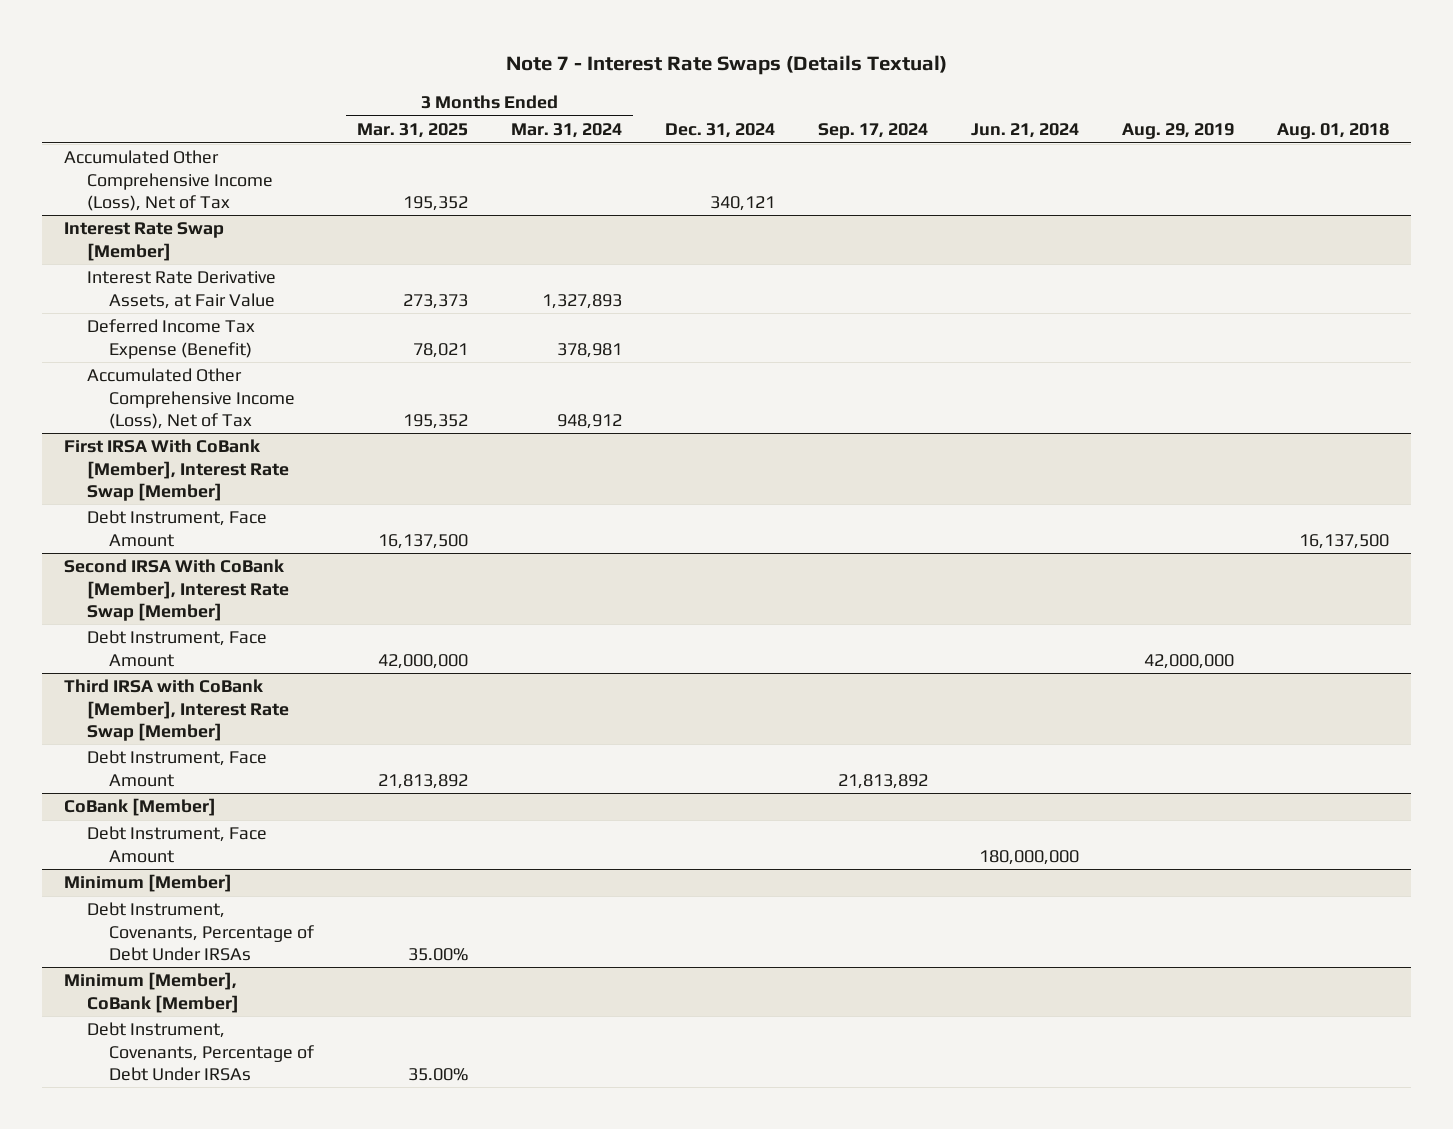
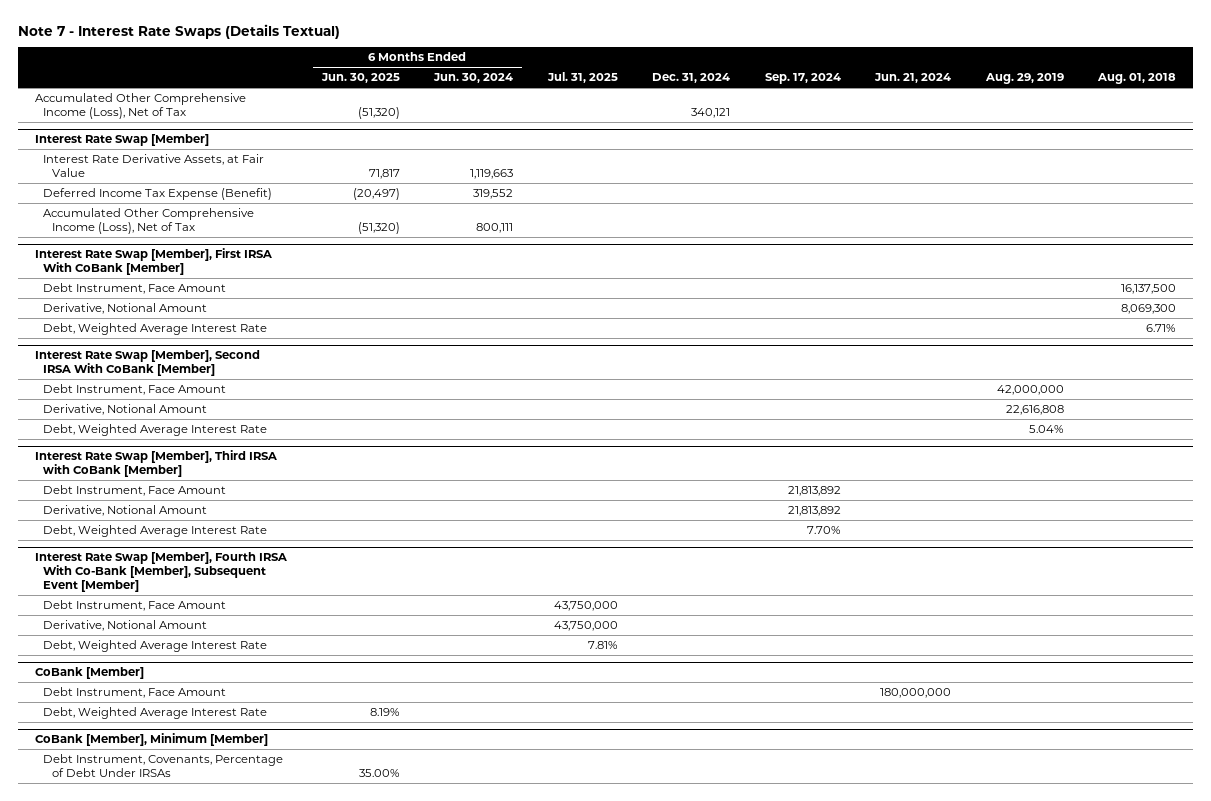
- | 3 Months Ended Mar. 31, 2025 | 3 Months Ended Mar. 31, 2024 | Dec. 31, 2024 | Sep. 17, 2024 | Jun. 21, 2024 | Aug. 29, 2019 | Aug. 01, 2018
+ | 6 Months Ended Jun. 30, 2025 | 6 Months Ended Jun. 30, 2024 | Jul. 31, 2025 | Dec. 31, 2024 | Sep. 17, 2024 | Jun. 21, 2024 | Aug. 29, 2019 | Aug. 01, 2018
- First IRSA With CoBank [Member], Interest Rate Swap [Member]
+ Interest Rate Swap [Member], First IRSA With CoBank [Member]
- Second IRSA With CoBank [Member], Interest Rate Swap [Member]
+ Derivative, Notional Amount | | | | | | | | 8,069,300
+ Debt, Weighted Average Interest Rate | | | | | | | | 6.71%
+ Interest Rate Swap [Member], Second IRSA With CoBank [Member]
- Third IRSA with CoBank [Member], Interest Rate Swap [Member]
+ Derivative, Notional Amount | | | | | | | 22,616,808 |
+ Debt, Weighted Average Interest Rate | | | | | | | 5.04% |
+ Interest Rate Swap [Member], Third IRSA with CoBank [Member]
+ Derivative, Notional Amount | | | | | 21,813,892 | | |
+ Debt, Weighted Average Interest Rate | | | | | 7.70% | | |
+ Interest Rate Swap [Member], Fourth IRSA With Co-Bank [Member], Subsequent Event [Member]
+ Debt Instrument, Face Amount | | | 43,750,000 | | | | |
+ Derivative, Notional Amount | | | 43,750,000 | | | | |
+ Debt, Weighted Average Interest Rate | | | 7.81% | | | | |
- Minimum [Member]
- Debt Instrument, Covenants, Percentage of Debt Under IRSAs | 35.00% | | | | | |
- Minimum [Member], CoBank [Member]
@ CoBank [Member]
+ Debt, Weighted Average Interest Rate | 8.19% | | | | | | |
+ CoBank [Member], Minimum [Member]

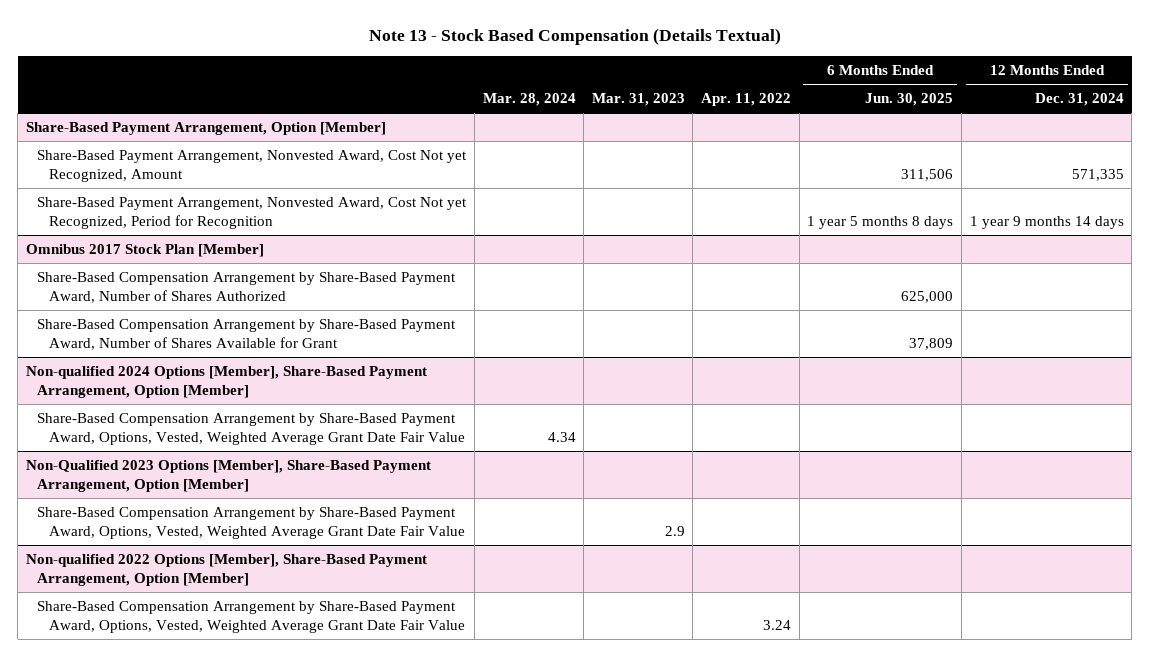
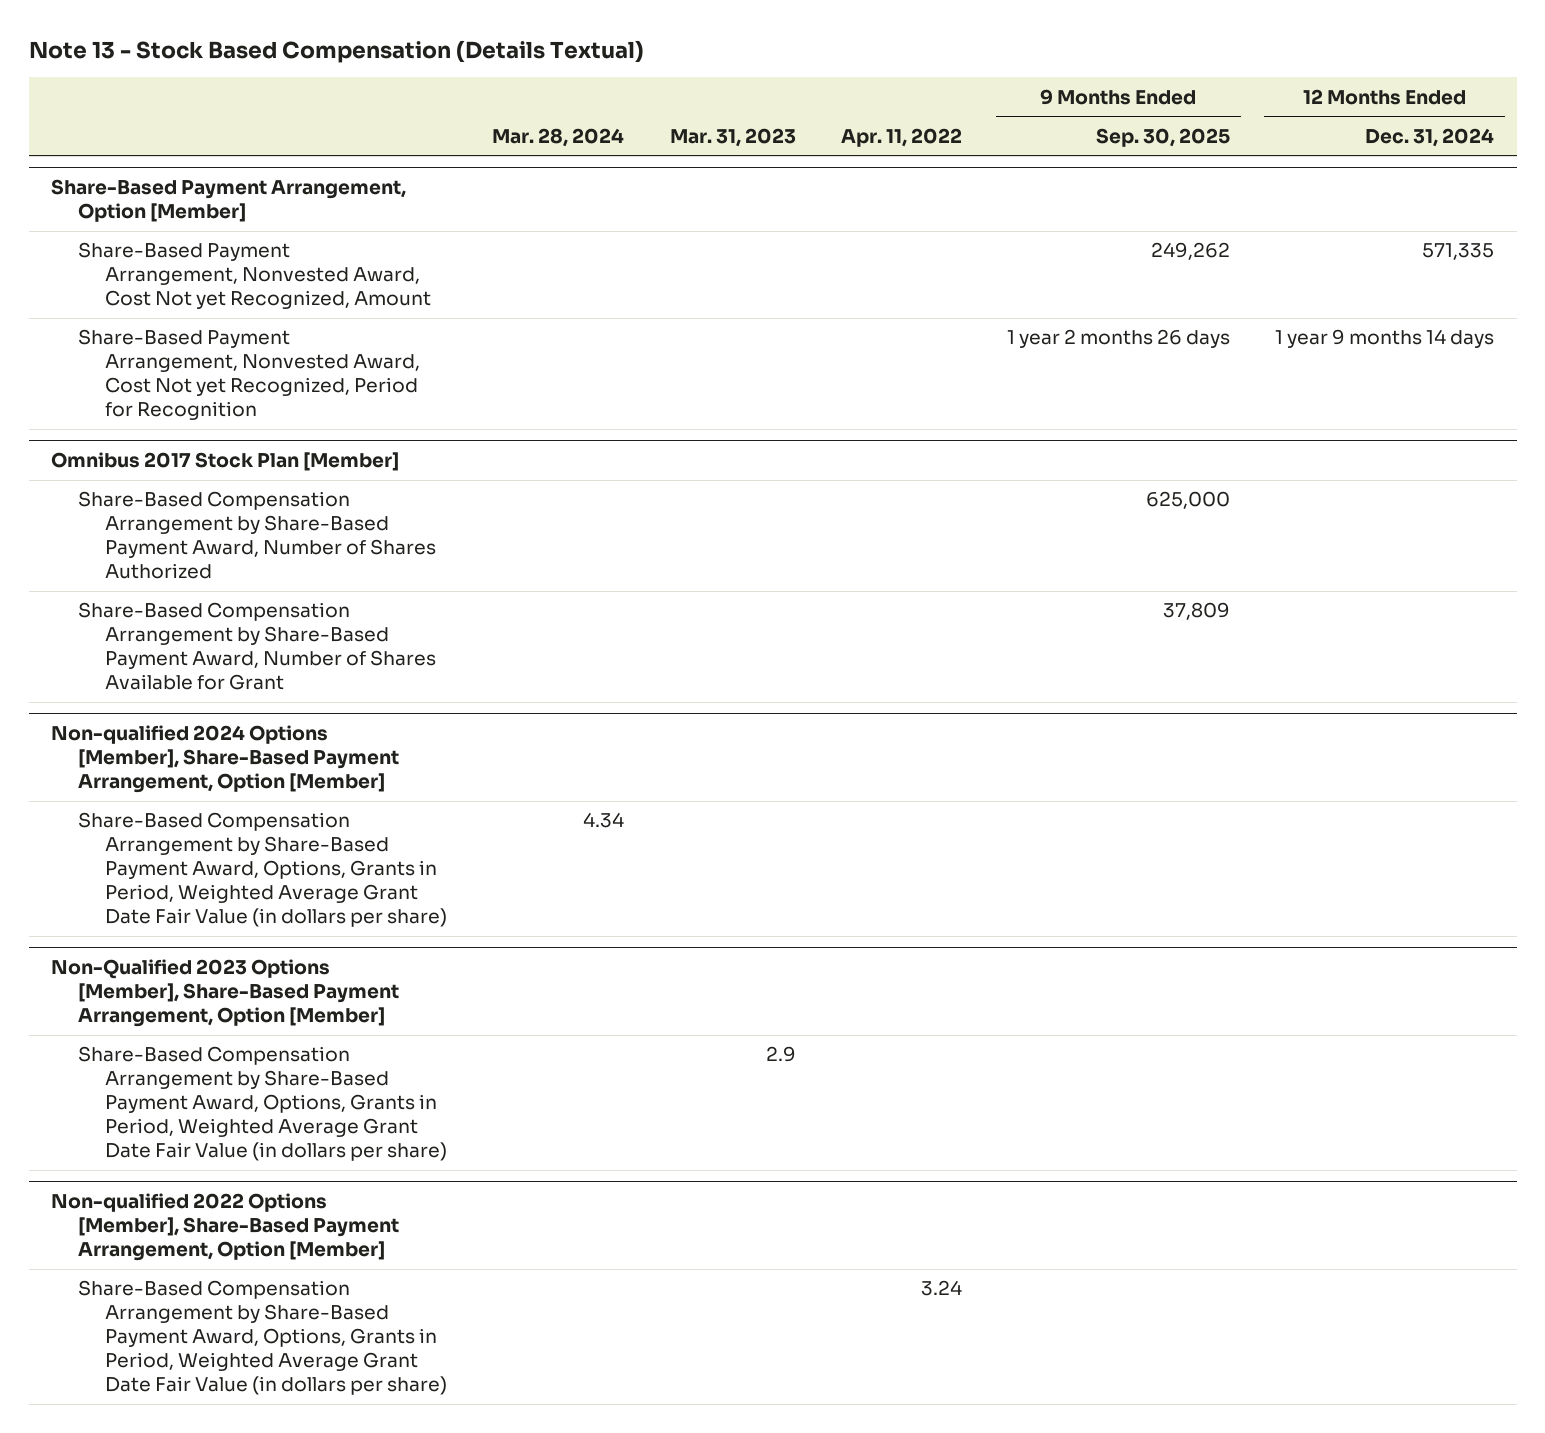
- | Mar. 28, 2024 | Mar. 31, 2023 | Apr. 11, 2022 | 6 Months Ended Jun. 30, 2025 | 12 Months Ended Dec. 31, 2024
+ | Mar. 28, 2024 | Mar. 31, 2023 | Apr. 11, 2022 | 9 Months Ended Sep. 30, 2025 | 12 Months Ended Dec. 31, 2024
@ Non-qualified 2024 Options [Member], Share-Based Payment Arrangement, Option [Member]
- Share-Based Compensation Arrangement by Share-Based Payment Award, Options, Vested, Weighted Average Grant Date Fair Value | 4.34 | | | |
+ Share-Based Compensation Arrangement by Share-Based Payment Award, Options, Grants in Period, Weighted Average Grant Date Fair Value (in dollars per share) | 4.34 | | | |
@ Non-Qualified 2023 Options [Member], Share-Based Payment Arrangement, Option [Member]
- Share-Based Compensation Arrangement by Share-Based Payment Award, Options, Vested, Weighted Average Grant Date Fair Value | | 2.9 | | |
+ Share-Based Compensation Arrangement by Share-Based Payment Award, Options, Grants in Period, Weighted Average Grant Date Fair Value (in dollars per share) | | 2.9 | | |
@ Non-qualified 2022 Options [Member], Share-Based Payment Arrangement, Option [Member]
- Share-Based Compensation Arrangement by Share-Based Payment Award, Options, Vested, Weighted Average Grant Date Fair Value | | | 3.24 | |
+ Share-Based Compensation Arrangement by Share-Based Payment Award, Options, Grants in Period, Weighted Average Grant Date Fair Value (in dollars per share) | | | 3.24 | |

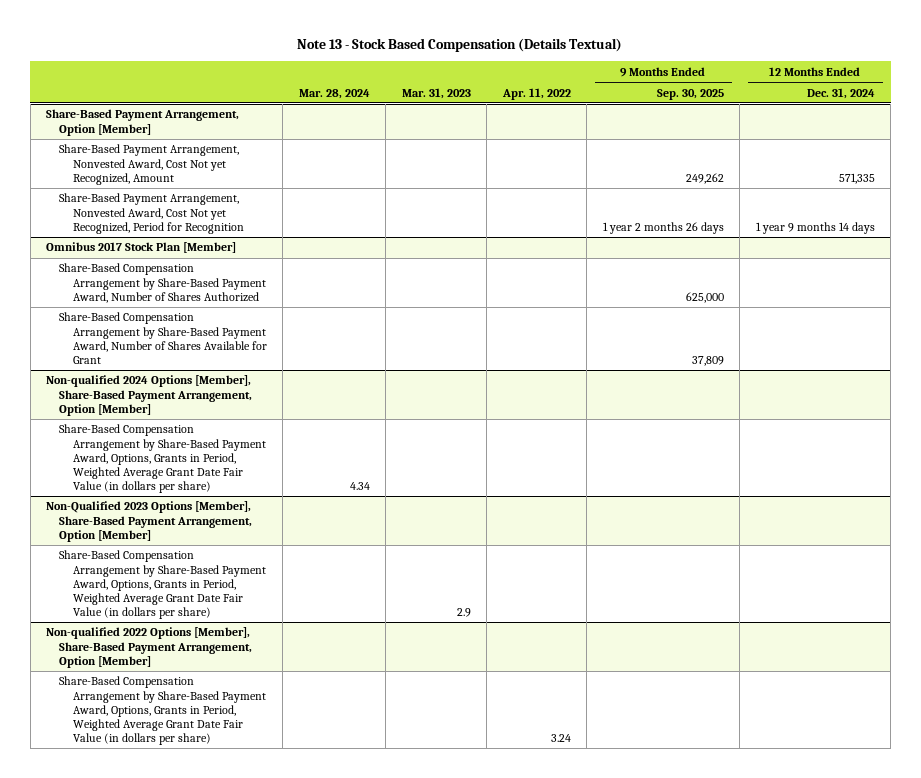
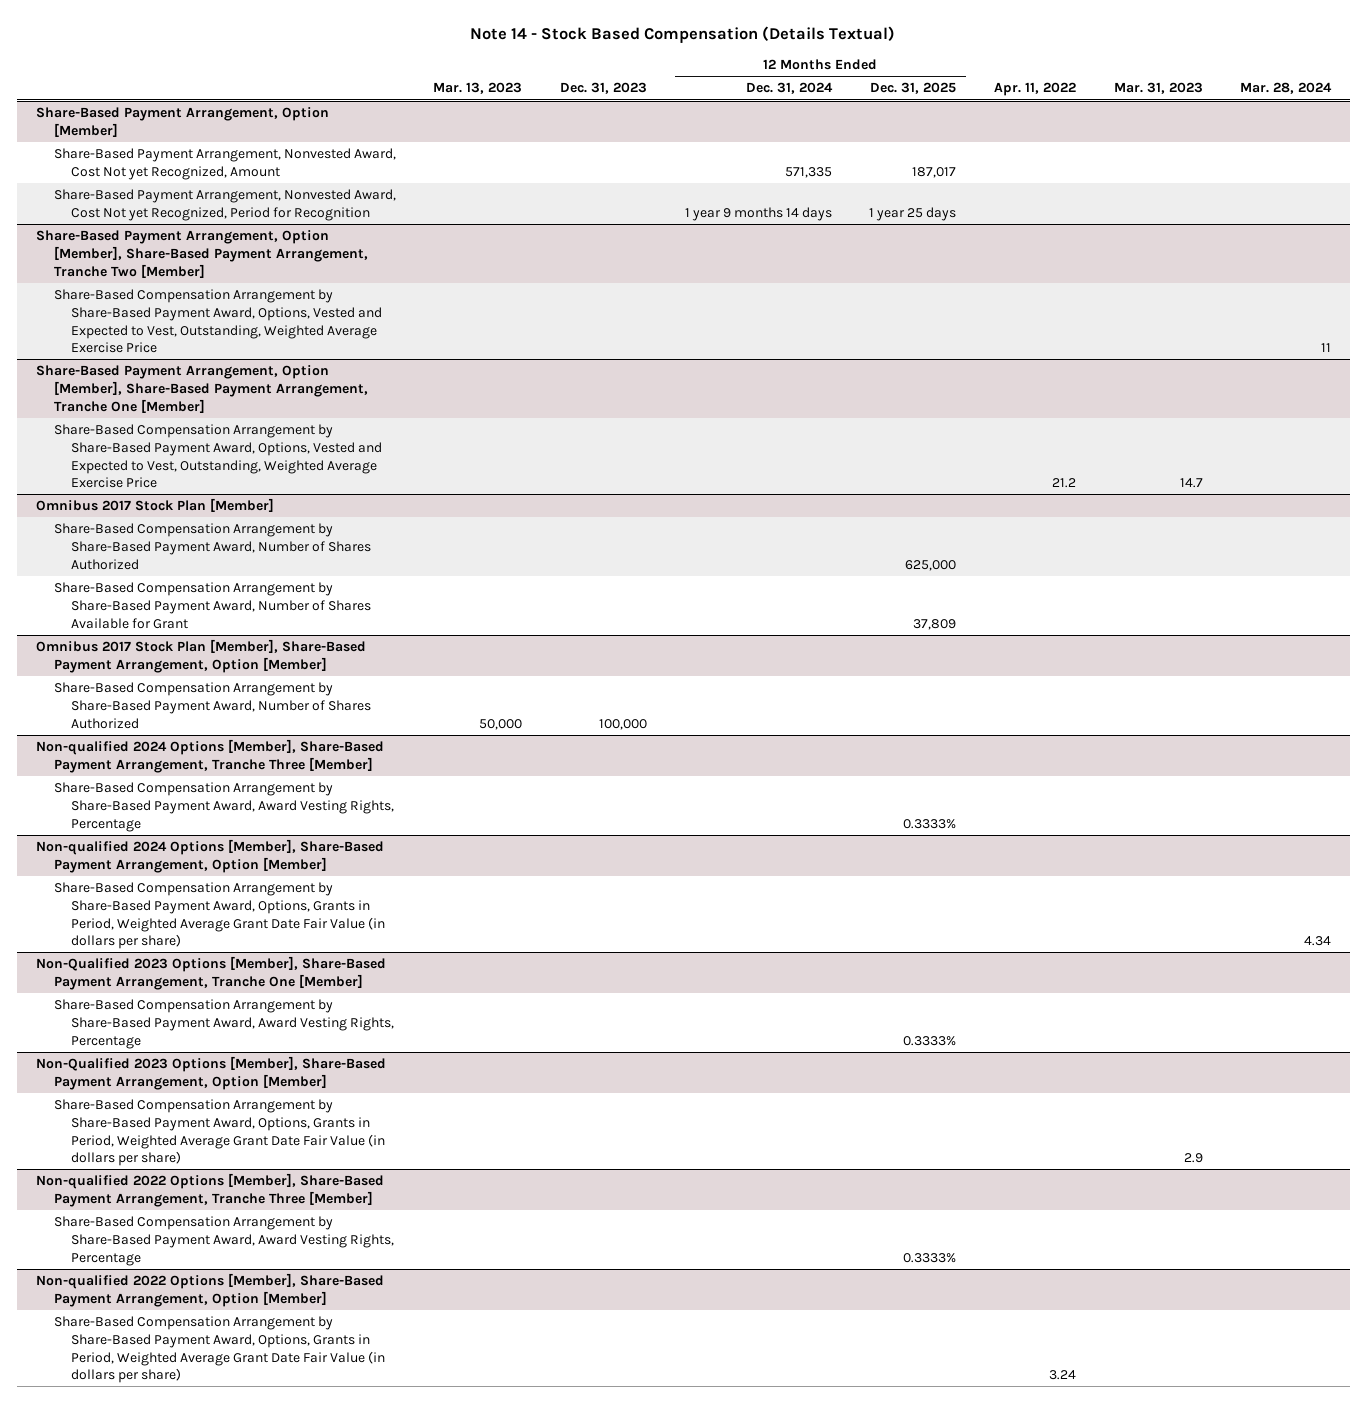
- Note 13 - Stock Based Compensation (Details Textual)
+ Note 14 - Stock Based Compensation (Details Textual)
- | Mar. 28, 2024 | Mar. 31, 2023 | Apr. 11, 2022 | 9 Months Ended Sep. 30, 2025 | 12 Months Ended Dec. 31, 2024
+ | Mar. 13, 2023 | Dec. 31, 2023 | 12 Months Ended Dec. 31, 2024 | 12 Months Ended Dec. 31, 2025 | Apr. 11, 2022 | Mar. 31, 2023 | Mar. 28, 2024
+ Share-Based Payment Arrangement, Option [Member], Share-Based Payment Arrangement, Tranche Two [Member]
+ Share-Based Compensation Arrangement by Share-Based Payment Award, Options, Vested and Expected to Vest, Outstanding, Weighted Average Exercise Price | | | | | | | 11
+ Share-Based Payment Arrangement, Option [Member], Share-Based Payment Arrangement, Tranche One [Member]
+ Share-Based Compensation Arrangement by Share-Based Payment Award, Options, Vested and Expected to Vest, Outstanding, Weighted Average Exercise Price | | | | | 21.2 | 14.7 |
+ Omnibus 2017 Stock Plan [Member], Share-Based Payment Arrangement, Option [Member]
+ Share-Based Compensation Arrangement by Share-Based Payment Award, Number of Shares Authorized | 50,000 | 100,000 | | | | |
+ Non-qualified 2024 Options [Member], Share-Based Payment Arrangement, Tranche Three [Member]
+ Share-Based Compensation Arrangement by Share-Based Payment Award, Award Vesting Rights, Percentage | | | | 0.3333% | | |
+ Non-Qualified 2023 Options [Member], Share-Based Payment Arrangement, Tranche One [Member]
+ Share-Based Compensation Arrangement by Share-Based Payment Award, Award Vesting Rights, Percentage | | | | 0.3333% | | |
+ Non-qualified 2022 Options [Member], Share-Based Payment Arrangement, Tranche Three [Member]
+ Share-Based Compensation Arrangement by Share-Based Payment Award, Award Vesting Rights, Percentage | | | | 0.3333% | | |

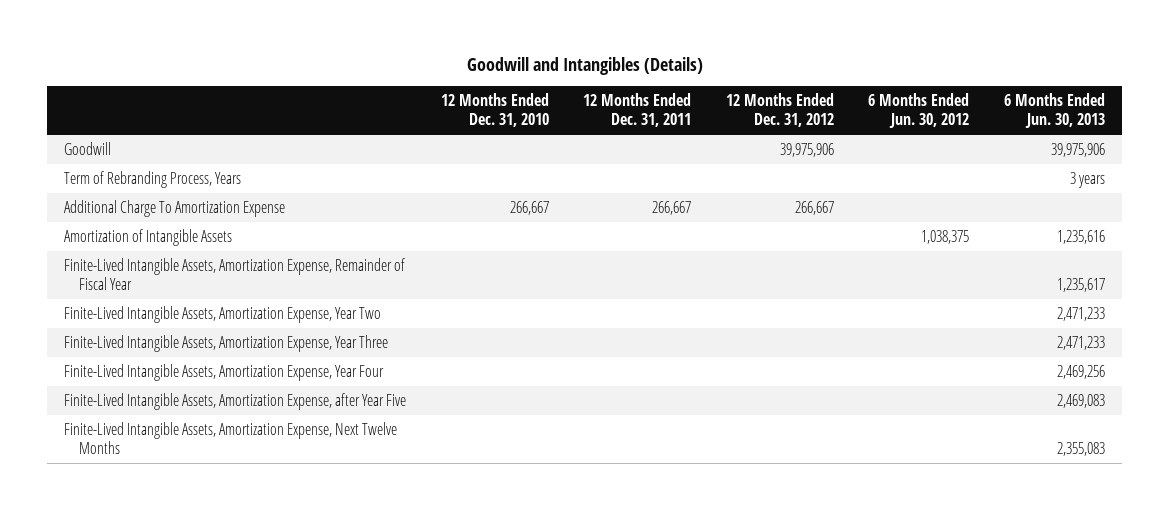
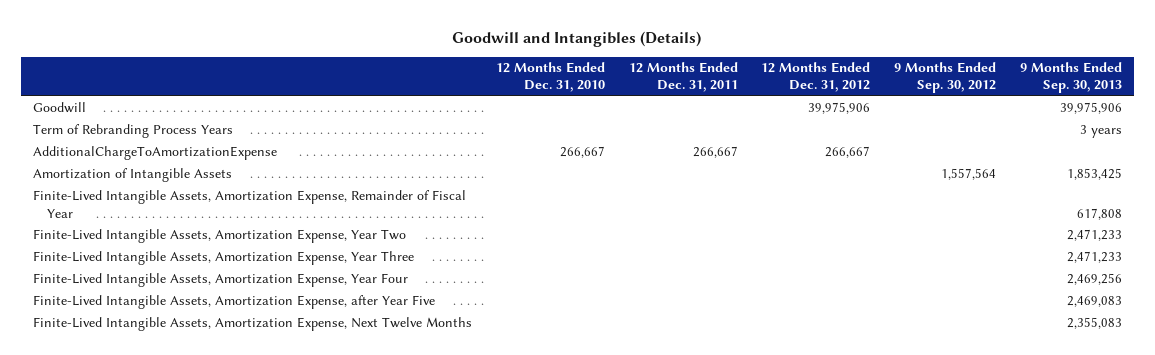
- | 12 Months Ended Dec. 31, 2010 | 12 Months Ended Dec. 31, 2011 | 12 Months Ended Dec. 31, 2012 | 6 Months Ended Jun. 30, 2012 | 6 Months Ended Jun. 30, 2013
+ | 12 Months Ended Dec. 31, 2010 | 12 Months Ended Dec. 31, 2011 | 12 Months Ended Dec. 31, 2012 | 9 Months Ended Sep. 30, 2012 | 9 Months Ended Sep. 30, 2013
- Term of Rebranding Process, Years | | | | | 3 years
- Additional Charge To Amortization Expense | 266,667 | 266,667 | 266,667 | |
+ Term of Rebranding Process Years | | | | | 3 years
+ AdditionalChargeToAmortizationExpense | 266,667 | 266,667 | 266,667 | |

